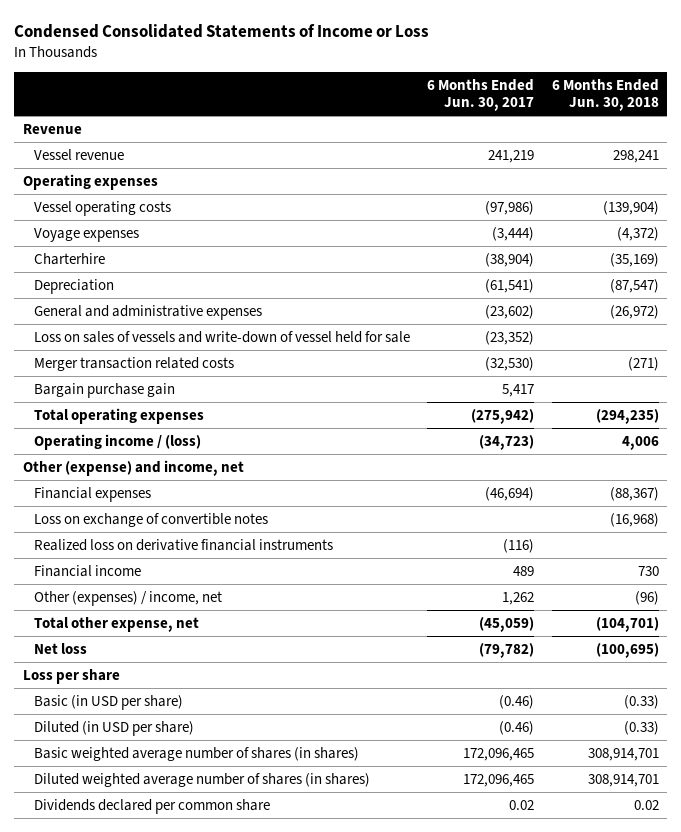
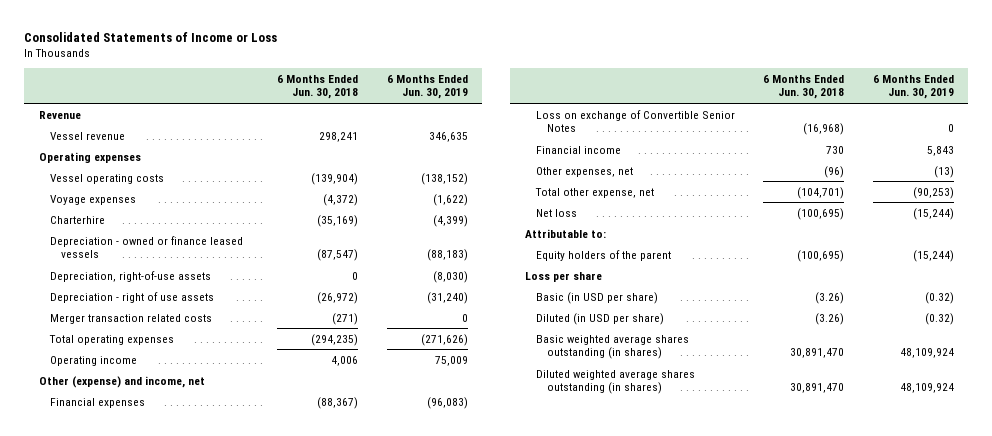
- Condensed Consolidated Statements of Income or Loss
+ Consolidated Statements of Income or Loss
- | 6 Months Ended Jun. 30, 2017 | 6 Months Ended Jun. 30, 2018
+ | 6 Months Ended Jun. 30, 2018 | 6 Months Ended Jun. 30, 2019
- Depreciation | (61,541) | (87,547)
- General and administrative expenses | (23,602) | (26,972)
- Loss on sales of vessels and write-down of vessel held for sale | (23,352) |
+ Depreciation - owned or finance leased vessels | (87,547) | (88,183)
+ Depreciation, right-of-use assets | 0 | (8,030)
+ Depreciation - right of use assets | (26,972) | (31,240)
- Bargain purchase gain | 5,417 |
- Operating income / (loss) | (34,723) | 4,006
+ Operating income | 4,006 | 75,009
- Loss on exchange of convertible notes | | (16,968)
- Realized loss on derivative financial instruments | (116) |
+ Loss on exchange of Convertible Senior Notes | (16,968) | 0
- Other (expenses) / income, net | 1,262 | (96)
+ Other expenses, net | (96) | (13)
+ Attributable to:
+ Equity holders of the parent | (100,695) | (15,244)
- Basic (in USD per share) | (0.46) | (0.33)
- Diluted (in USD per share) | (0.46) | (0.33)
- Basic weighted average number of shares (in shares) | 172,096,465 | 308,914,701
- Diluted weighted average number of shares (in shares) | 172,096,465 | 308,914,701
- Dividends declared per common share | 0.02 | 0.02
+ Basic (in USD per share) | (3.26) | (0.32)
+ Diluted (in USD per share) | (3.26) | (0.32)
+ Basic weighted average shares outstanding (in shares) | 30,891,470 | 48,109,924
+ Diluted weighted average shares outstanding (in shares) | 30,891,470 | 48,109,924

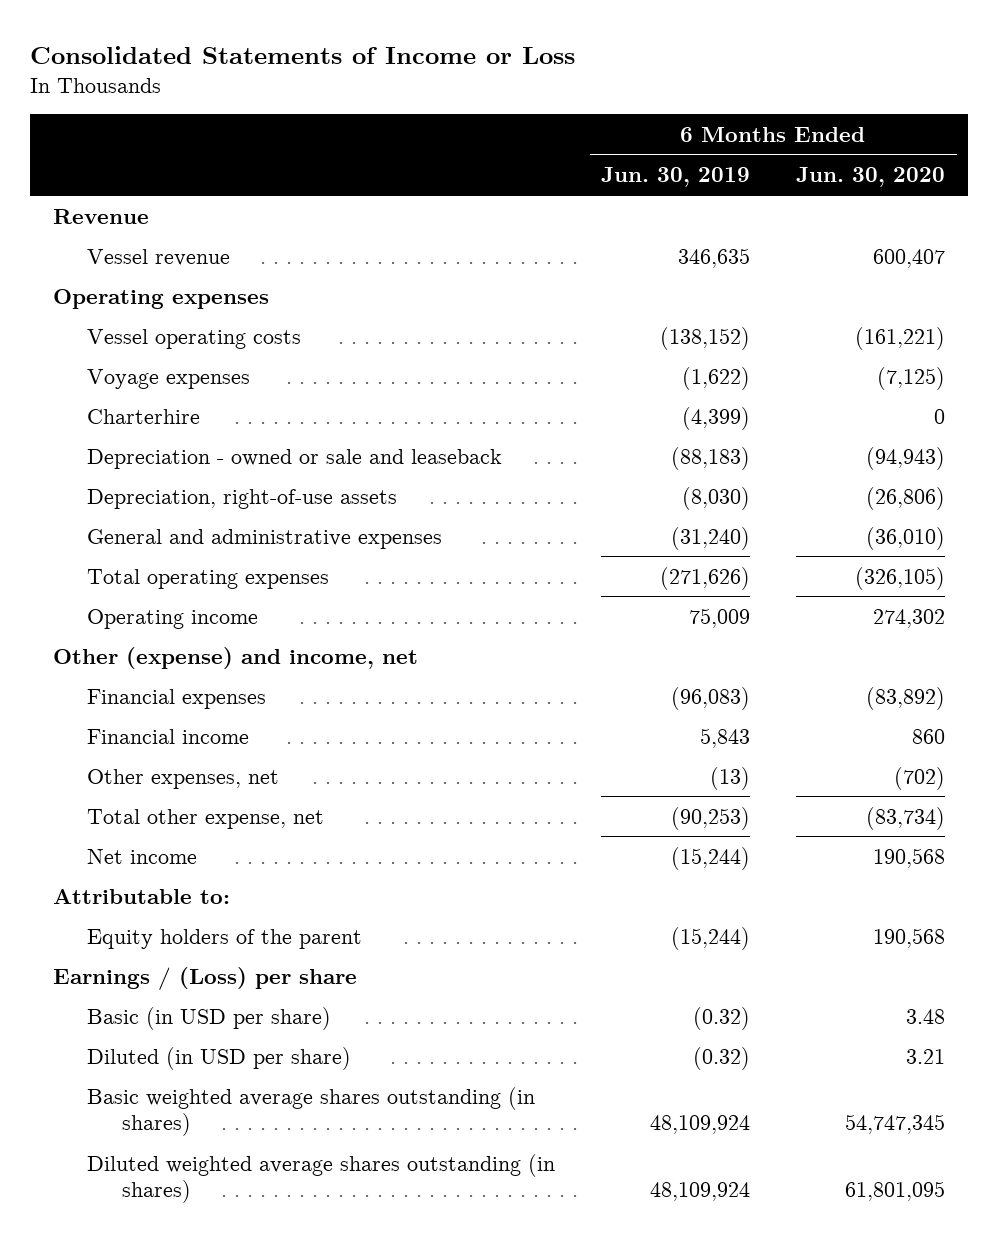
- | 6 Months Ended Jun. 30, 2018 | 6 Months Ended Jun. 30, 2019
+ | 6 Months Ended Jun. 30, 2019 | 6 Months Ended Jun. 30, 2020
- Depreciation - owned or finance leased vessels | (87,547) | (88,183)
+ Depreciation - owned or sale and leaseback | (88,183) | (94,943)
- Depreciation - right of use assets | (26,972) | (31,240)
- Merger transaction related costs | (271) | 0
+ General and administrative expenses | (31,240) | (36,010)
- Loss on exchange of Convertible Senior Notes | (16,968) | 0
- Net loss | (100,695) | (15,244)
+ Net income | (15,244) | 190,568
- Loss per share
+ Earnings / (Loss) per share

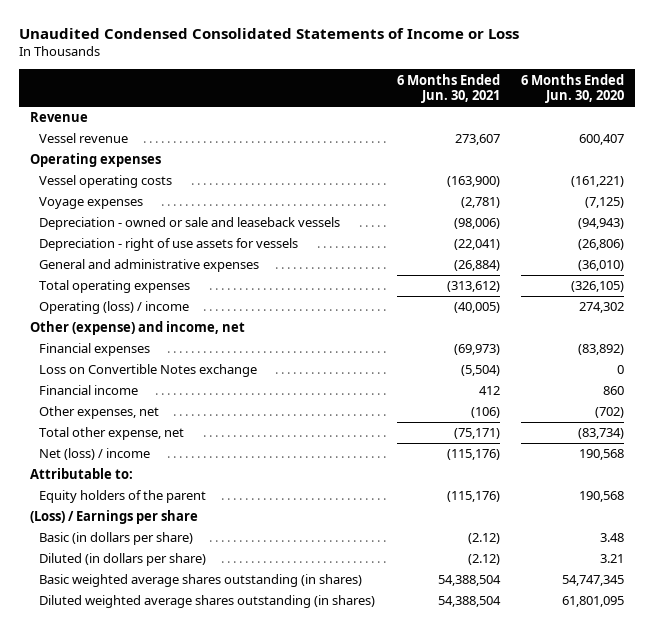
- Consolidated Statements of Income or Loss
+ Unaudited Condensed Consolidated Statements of Income or Loss
- | 6 Months Ended Jun. 30, 2019 | 6 Months Ended Jun. 30, 2020
+ | 6 Months Ended Jun. 30, 2021 | 6 Months Ended Jun. 30, 2020
- Charterhire | (4,399) | 0
- Depreciation - owned or sale and leaseback | (88,183) | (94,943)
- Depreciation, right-of-use assets | (8,030) | (26,806)
+ Depreciation - owned or sale and leaseback vessels | (98,006) | (94,943)
+ Depreciation - right of use assets for vessels | (22,041) | (26,806)
- Operating income | 75,009 | 274,302
+ Operating (loss) / income | (40,005) | 274,302
+ Loss on Convertible Notes exchange | (5,504) | 0
- Net income | (15,244) | 190,568
+ Net (loss) / income | (115,176) | 190,568
- Earnings / (Loss) per share
- Basic (in USD per share) | (0.32) | 3.48
- Diluted (in USD per share) | (0.32) | 3.21
+ (Loss) / Earnings per share
+ Basic (in dollars per share) | (2.12) | 3.48
+ Diluted (in dollars per share) | (2.12) | 3.21

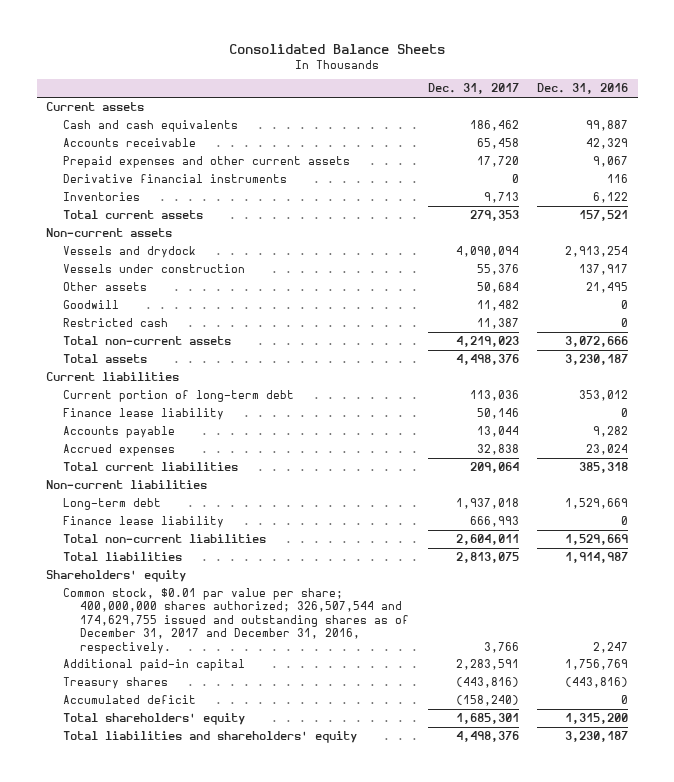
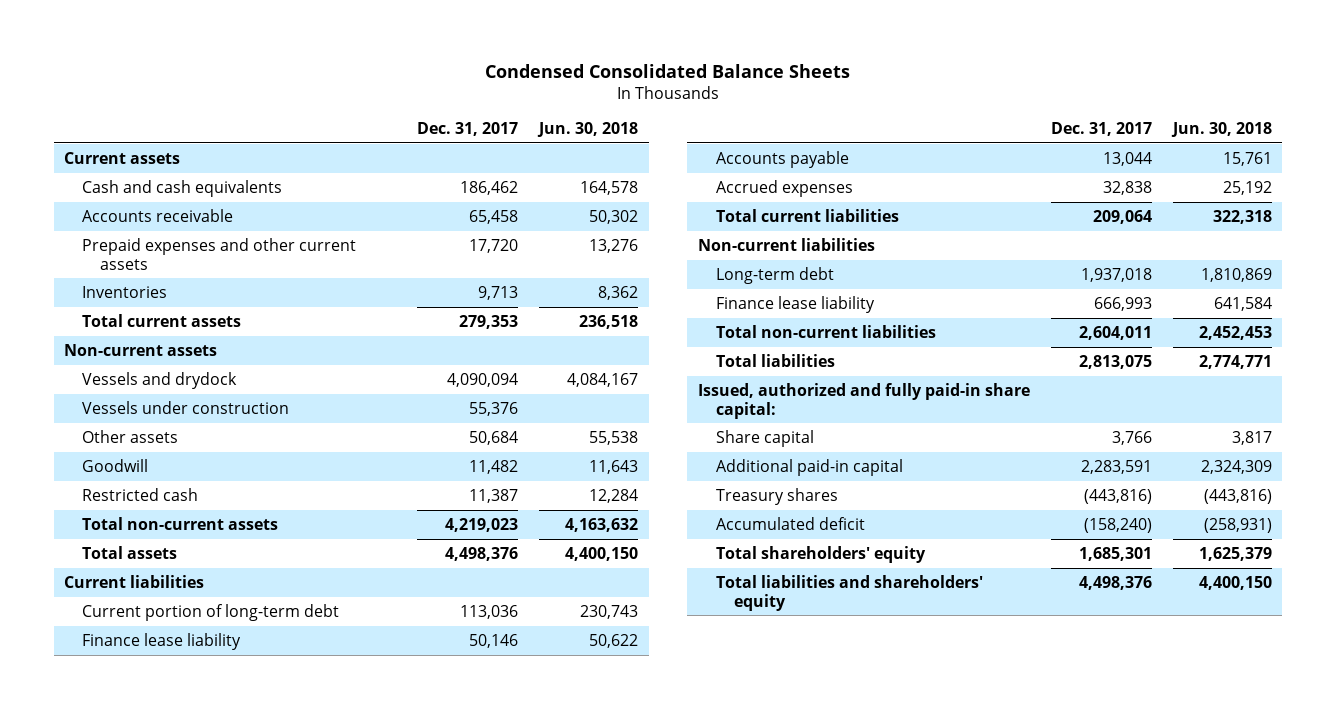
- Consolidated Balance Sheets
+ Condensed Consolidated Balance Sheets
- | Dec. 31, 2017 | Dec. 31, 2016
+ | Dec. 31, 2017 | Jun. 30, 2018
- Derivative financial instruments | 0 | 116
- Shareholders' equity
- Common stock, $0.01 par value per share; 400,000,000 shares authorized; 326,507,544 and 174,629,755 issued and outstanding shares as of December 31, 2017 and December 31, 2016, respectively. | 3,766 | 2,247
+ Issued, authorized and fully paid-in share capital:
+ Share capital | 3,766 | 3,817

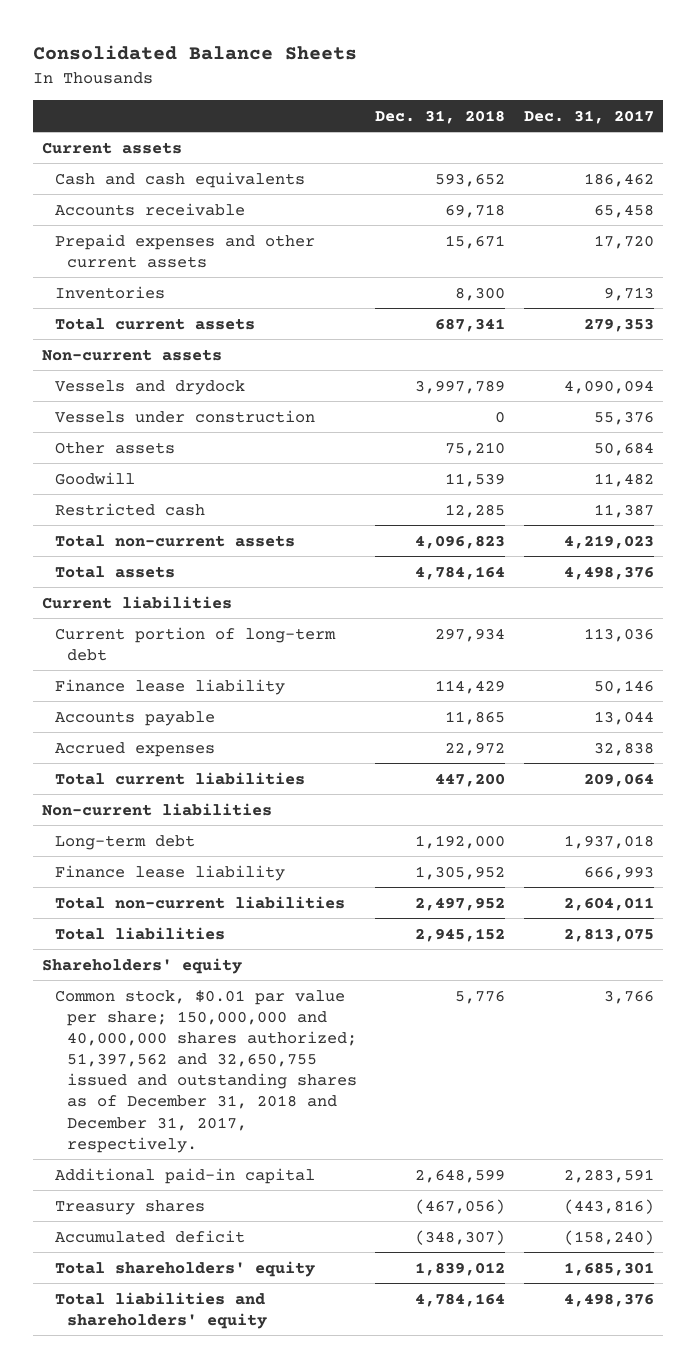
- Condensed Consolidated Balance Sheets
+ Consolidated Balance Sheets
- | Dec. 31, 2017 | Jun. 30, 2018
+ | Dec. 31, 2018 | Dec. 31, 2017
- Issued, authorized and fully paid-in share capital:
- Share capital | 3,766 | 3,817
+ Shareholders' equity
+ Common stock, $0.01 par value per share; 150,000,000 and 40,000,000 shares authorized; 51,397,562 and 32,650,755 issued and outstanding shares as of December 31, 2018 and December 31, 2017, respectively. | 5,776 | 3,766

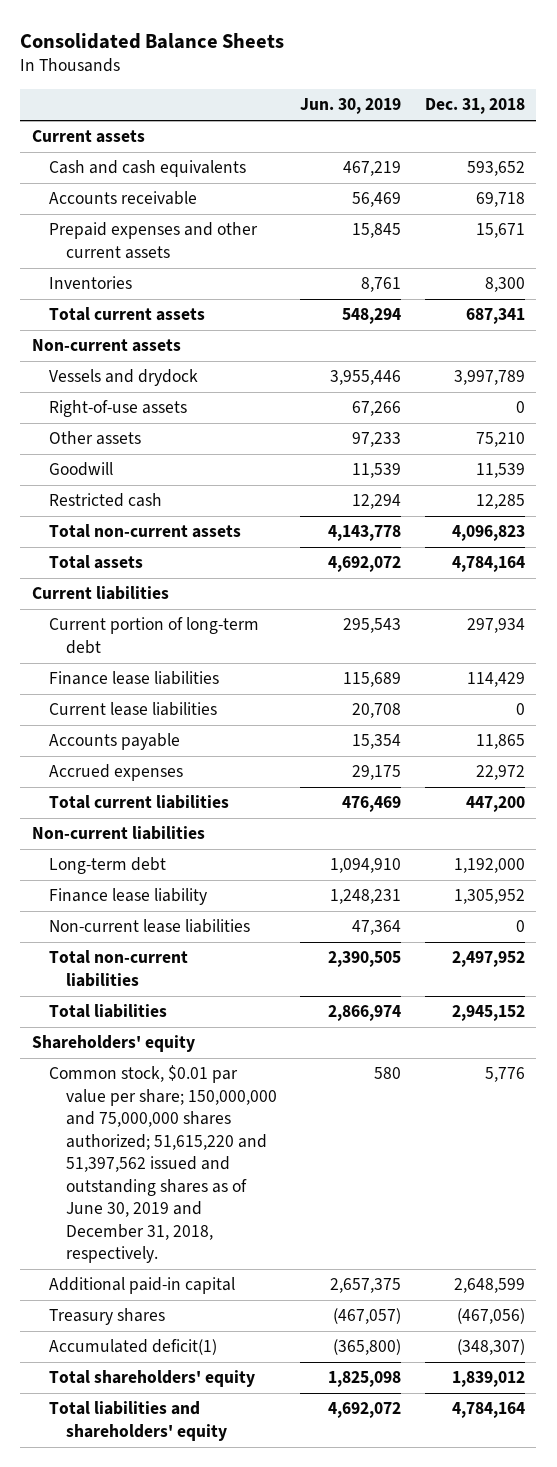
- | Dec. 31, 2018 | Dec. 31, 2017
+ | Jun. 30, 2019 | Dec. 31, 2018
- Vessels under construction | 0 | 55,376
+ Right-of-use assets | 67,266 | 0
- Finance lease liability | 114,429 | 50,146
+ Finance lease liabilities | 115,689 | 114,429
+ Current lease liabilities | 20,708 | 0
+ Non-current lease liabilities | 47,364 | 0
- Common stock, $0.01 par value per share; 150,000,000 and 40,000,000 shares authorized; 51,397,562 and 32,650,755 issued and outstanding shares as of December 31, 2018 and December 31, 2017, respectively. | 5,776 | 3,766
+ Common stock, $0.01 par value per share; 150,000,000 and 75,000,000 shares authorized; 51,615,220 and 51,397,562 issued and outstanding shares as of June 30, 2019 and December 31, 2018, respectively. | 580 | 5,776
- Accumulated deficit | (348,307) | (158,240)
+ Accumulated deficit(1) | (365,800) | (348,307)

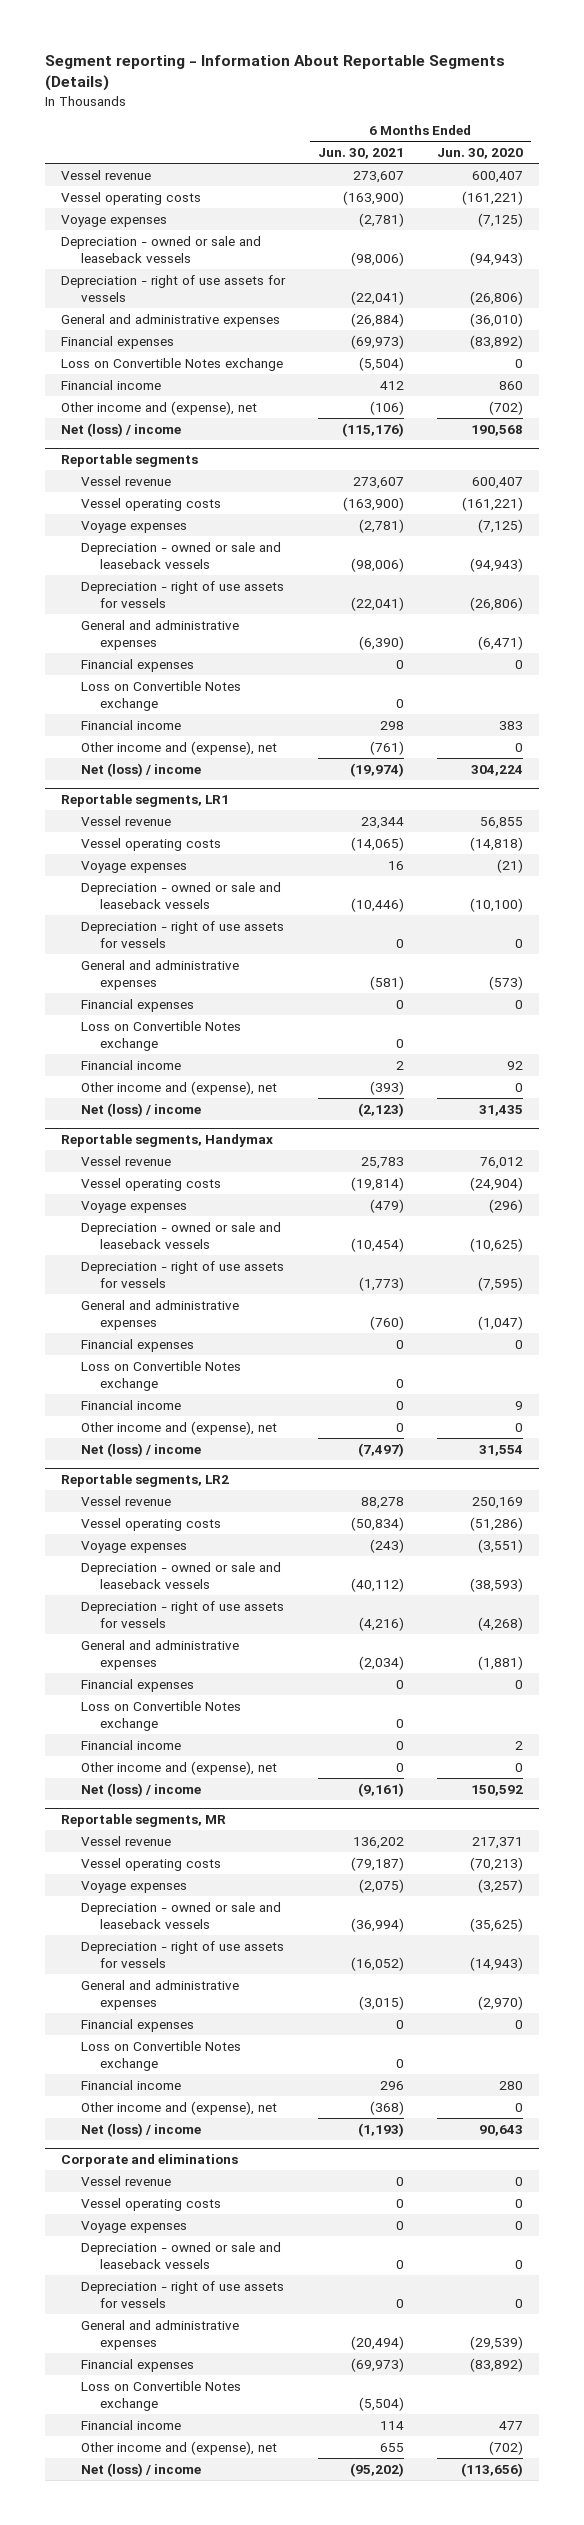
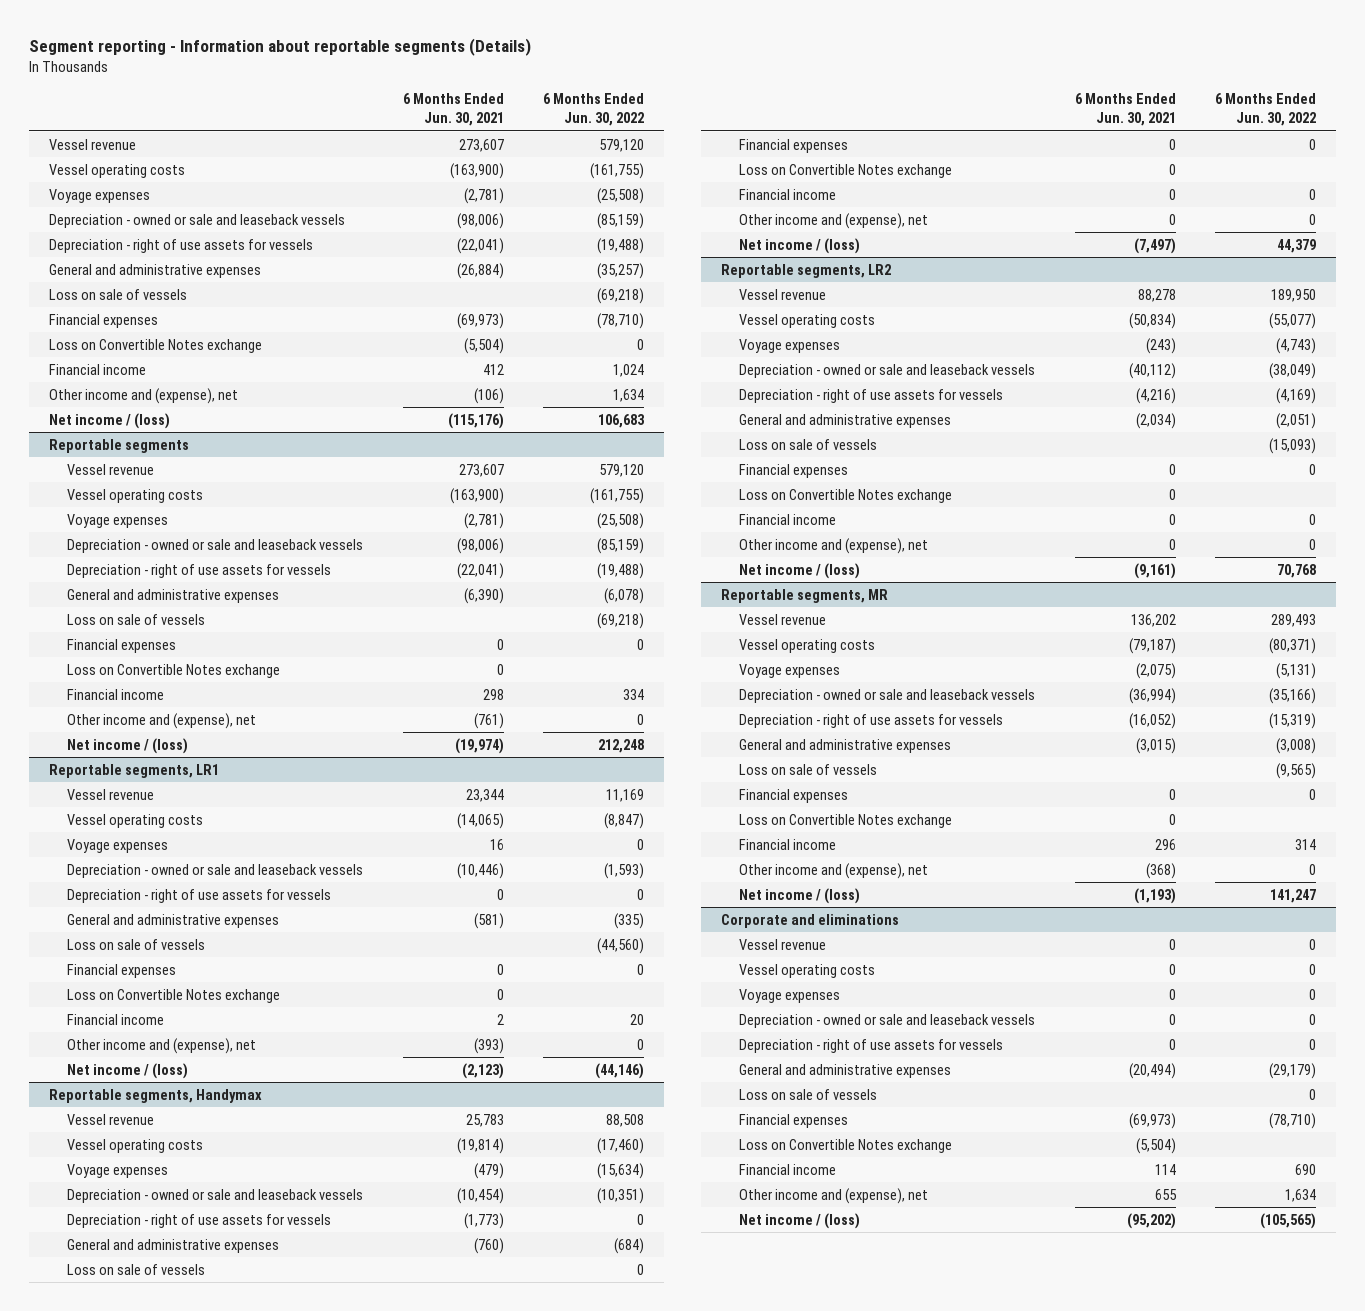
- Segment reporting - Information About Reportable Segments (Details)
+ Segment reporting - Information about reportable segments (Details)
- | 6 Months Ended Jun. 30, 2021 | 6 Months Ended Jun. 30, 2020
+ | 6 Months Ended Jun. 30, 2021 | 6 Months Ended Jun. 30, 2022
+ Loss on sale of vessels | | (69,218)
- Net (loss) / income | (115,176) | 190,568
+ Net income / (loss) | (115,176) | 106,683
@ Reportable segments
+ Loss on sale of vessels | | (69,218)
- Net (loss) / income | (19,974) | 304,224
+ Net income / (loss) | (19,974) | 212,248
@ Reportable segments, LR1
+ Loss on sale of vessels | | (44,560)
- Net (loss) / income | (2,123) | 31,435
+ Net income / (loss) | (2,123) | (44,146)
@ Reportable segments, Handymax
+ Loss on sale of vessels | | 0
- Net (loss) / income | (7,497) | 31,554
+ Net income / (loss) | (7,497) | 44,379
@ Reportable segments, LR2
+ Loss on sale of vessels | | (15,093)
- Net (loss) / income | (9,161) | 150,592
+ Net income / (loss) | (9,161) | 70,768
@ Reportable segments, MR
+ Loss on sale of vessels | | (9,565)
- Net (loss) / income | (1,193) | 90,643
+ Net income / (loss) | (1,193) | 141,247
@ Corporate and eliminations
+ Loss on sale of vessels | | 0
- Net (loss) / income | (95,202) | (113,656)
+ Net income / (loss) | (95,202) | (105,565)

